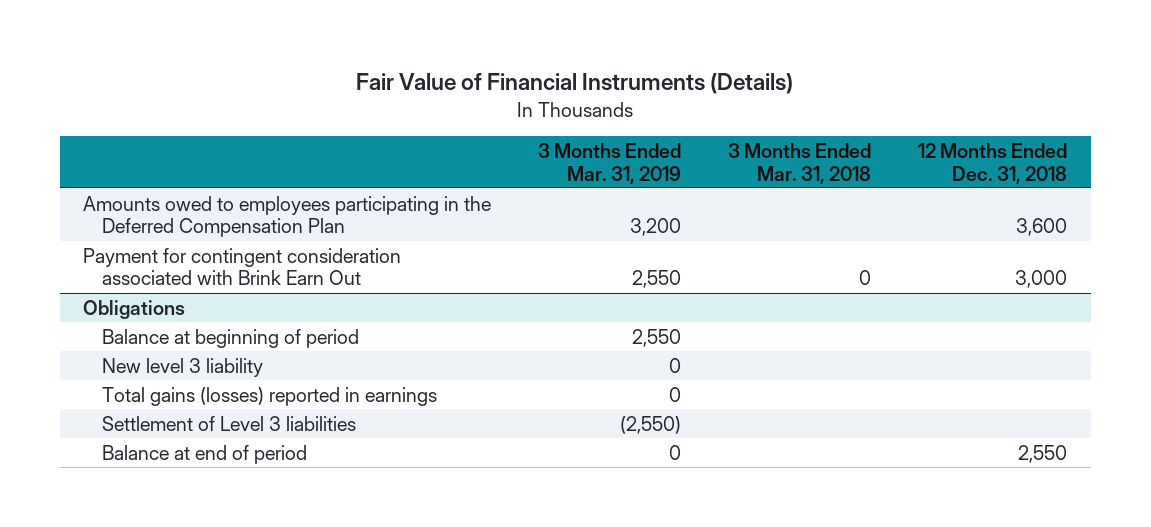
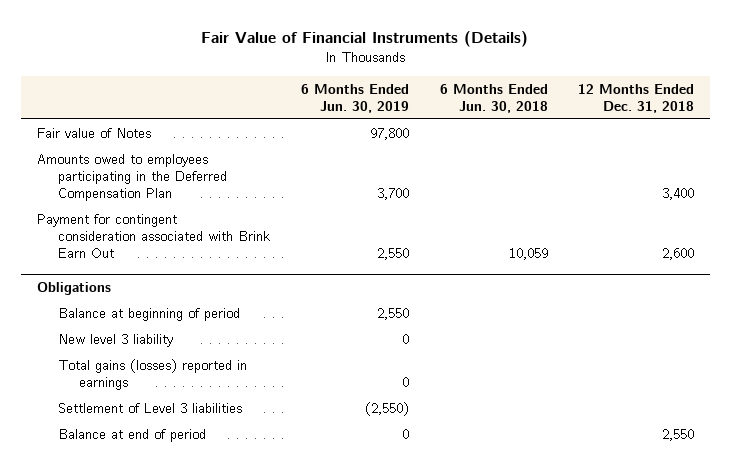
- | 3 Months Ended Mar. 31, 2019 | 3 Months Ended Mar. 31, 2018 | 12 Months Ended Dec. 31, 2018
+ | 6 Months Ended Jun. 30, 2019 | 6 Months Ended Jun. 30, 2018 | 12 Months Ended Dec. 31, 2018
- Amounts owed to employees participating in the Deferred Compensation Plan | 3,200 | | 3,600
- Payment for contingent consideration associated with Brink Earn Out | 2,550 | 0 | 3,000
+ Fair value of Notes | 97,800 | |
+ Amounts owed to employees participating in the Deferred Compensation Plan | 3,700 | | 3,400
+ Payment for contingent consideration associated with Brink Earn Out | 2,550 | 10,059 | 2,600

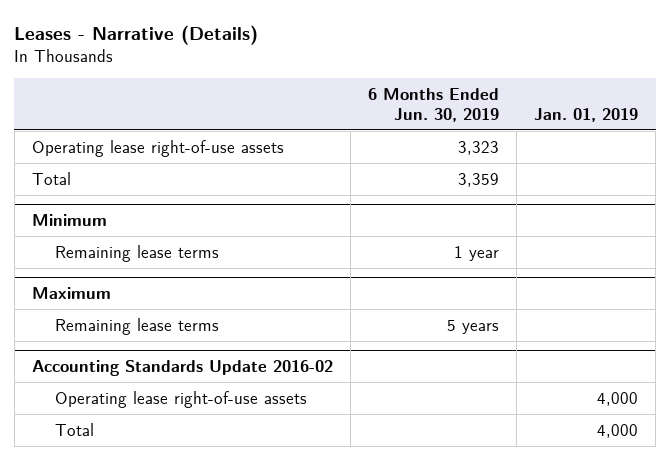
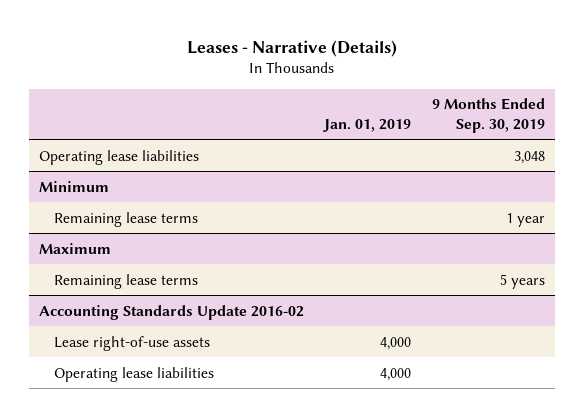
- | 6 Months Ended Jun. 30, 2019 | Jan. 01, 2019
+ | Jan. 01, 2019 | 9 Months Ended Sep. 30, 2019
- Operating lease right-of-use assets | 3,323 |
- Total | 3,359 |
+ Operating lease liabilities | | 3,048
@ Accounting Standards Update 2016-02
- Operating lease right-of-use assets | | 4,000
- Total | | 4,000
+ Lease right-of-use assets | 4,000 |
+ Operating lease liabilities | 4,000 |

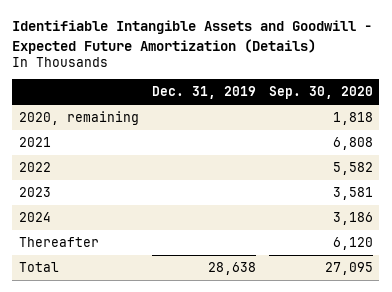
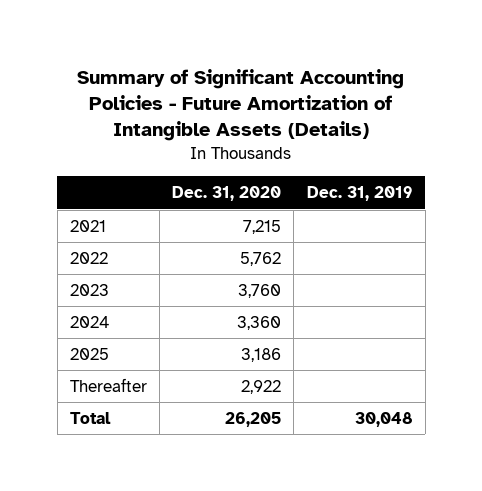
- Identifiable Intangible Assets and Goodwill - Expected Future Amortization (Details)
+ Summary of Significant Accounting Policies - Future Amortization of Intangible Assets (Details)
- | Dec. 31, 2019 | Sep. 30, 2020
+ | Dec. 31, 2020 | Dec. 31, 2019
- 2020, remaining | | 1,818
+ 2025 | 3,186 |
- Total | 28,638 | 27,095
+ Total | 26,205 | 30,048

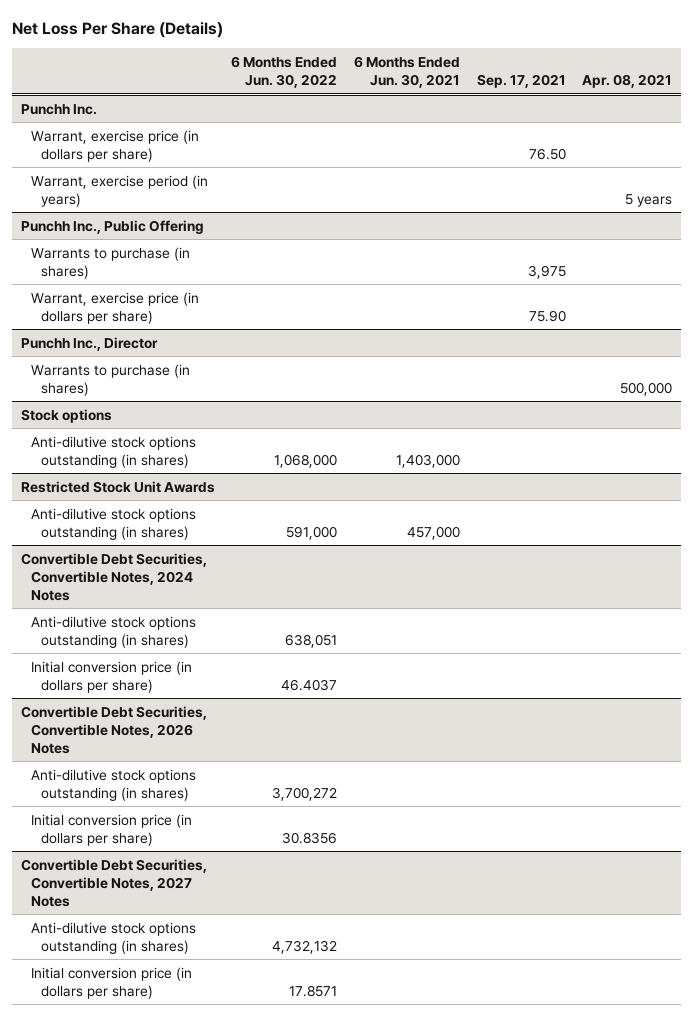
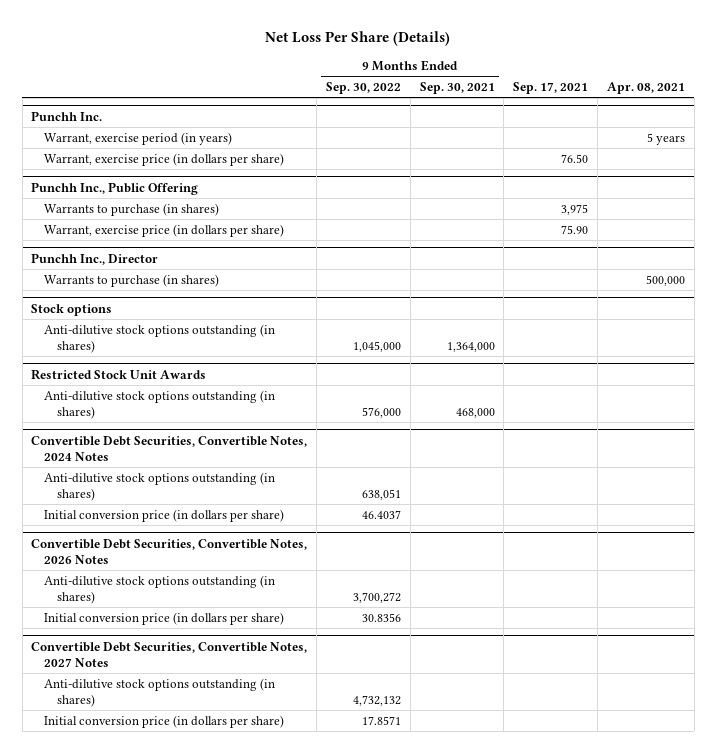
- | 6 Months Ended Jun. 30, 2022 | 6 Months Ended Jun. 30, 2021 | Sep. 17, 2021 | Apr. 08, 2021
+ | 9 Months Ended Sep. 30, 2022 | 9 Months Ended Sep. 30, 2021 | Sep. 17, 2021 | Apr. 08, 2021
@ Punchh Inc.
moved down: Warrant, exercise price (in dollars per share) | | | 76.50 |

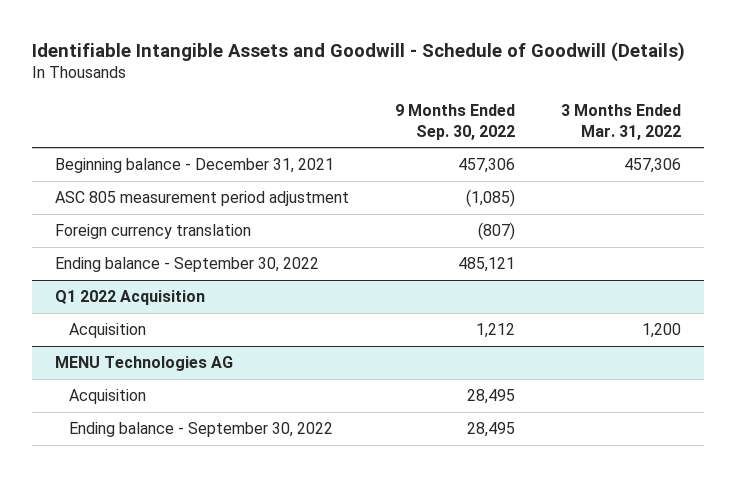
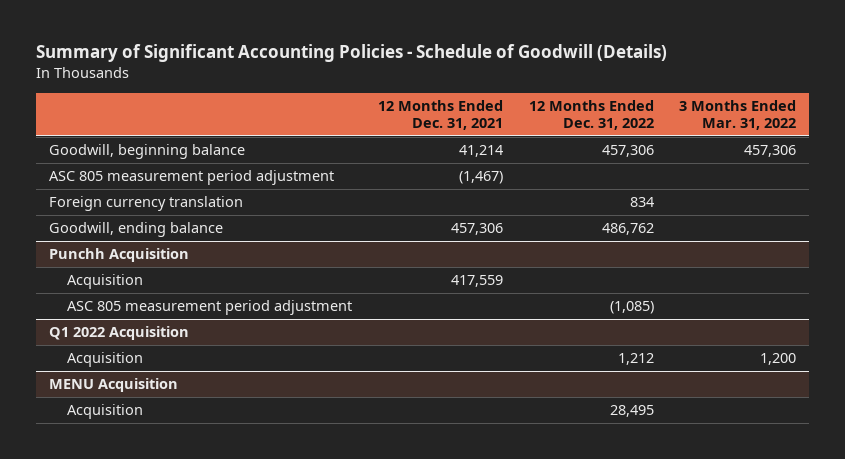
- Identifiable Intangible Assets and Goodwill - Schedule of Goodwill (Details)
+ Summary of Significant Accounting Policies - Schedule of Goodwill (Details)
- | 9 Months Ended Sep. 30, 2022 | 3 Months Ended Mar. 31, 2022
+ | 12 Months Ended Dec. 31, 2021 | 12 Months Ended Dec. 31, 2022 | 3 Months Ended Mar. 31, 2022
- Beginning balance - December 31, 2021 | 457,306 | 457,306
+ Goodwill, beginning balance | 41,214 | 457,306 | 457,306
- Ending balance - September 30, 2022 | 485,121 |
+ Goodwill, ending balance | 457,306 | 486,762 |
+ Punchh Acquisition
+ Acquisition | 417,559 | |
+ ASC 805 measurement period adjustment | | (1,085) |
- MENU Technologies AG
+ MENU Acquisition
- Ending balance - September 30, 2022 | 28,495 |

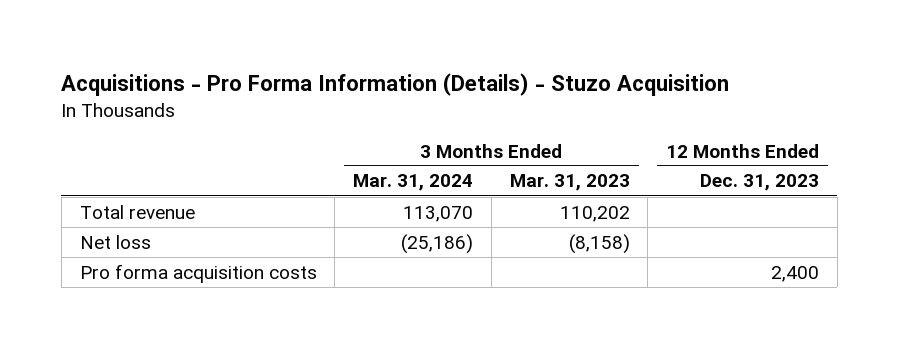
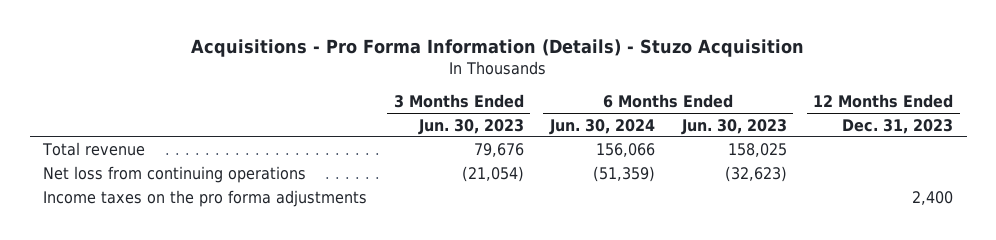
- | 3 Months Ended Mar. 31, 2024 | 3 Months Ended Mar. 31, 2023 | 12 Months Ended Dec. 31, 2023
+ | 3 Months Ended Jun. 30, 2023 | 6 Months Ended Jun. 30, 2024 | 6 Months Ended Jun. 30, 2023 | 12 Months Ended Dec. 31, 2023
- Net loss | (25,186) | (8,158) |
- Pro forma acquisition costs | | | 2,400
+ Net loss from continuing operations | (21,054) | (51,359) | (32,623) |
+ Income taxes on the pro forma adjustments | | | | 2,400

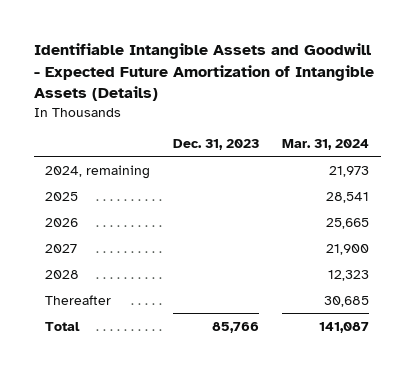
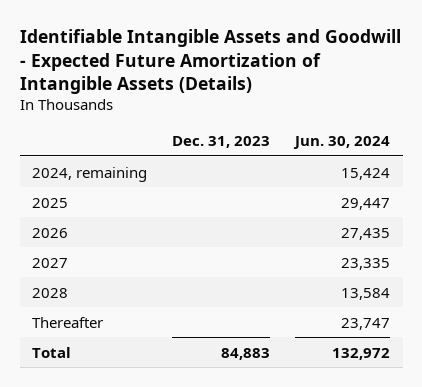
- | Dec. 31, 2023 | Mar. 31, 2024
+ | Dec. 31, 2023 | Jun. 30, 2024
- Total | 85,766 | 141,087
+ Total | 84,883 | 132,972

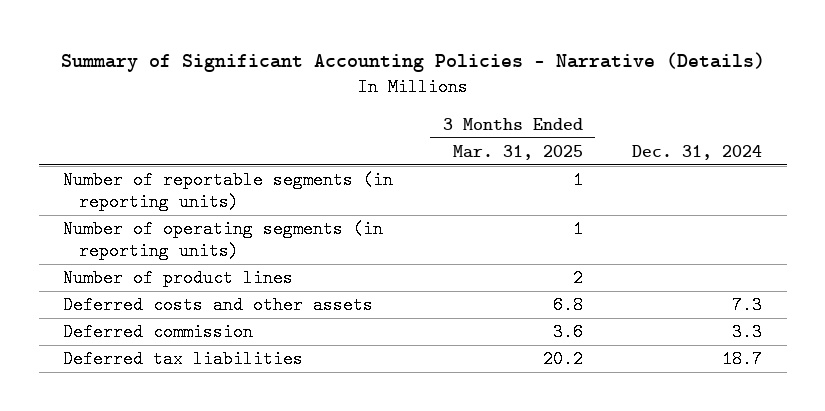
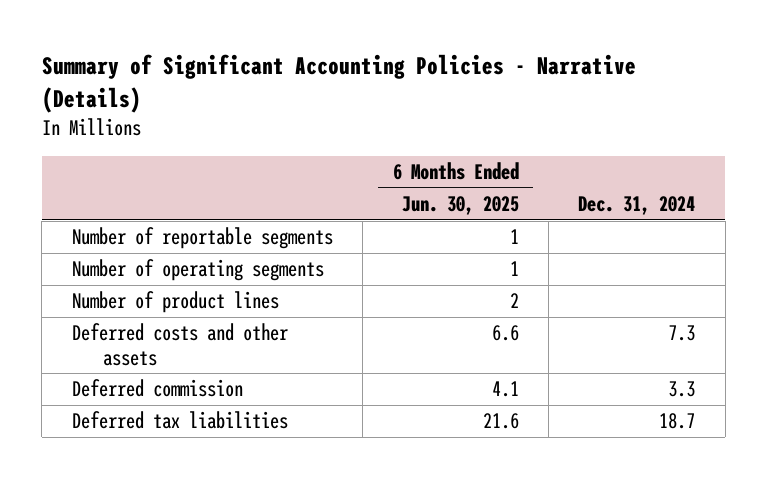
- | 3 Months Ended Mar. 31, 2025 | Dec. 31, 2024
+ | 6 Months Ended Jun. 30, 2025 | Dec. 31, 2024
- Number of reportable segments (in reporting units) | 1 |
- Number of operating segments (in reporting units) | 1 |
+ Number of reportable segments | 1 |
+ Number of operating segments | 1 |

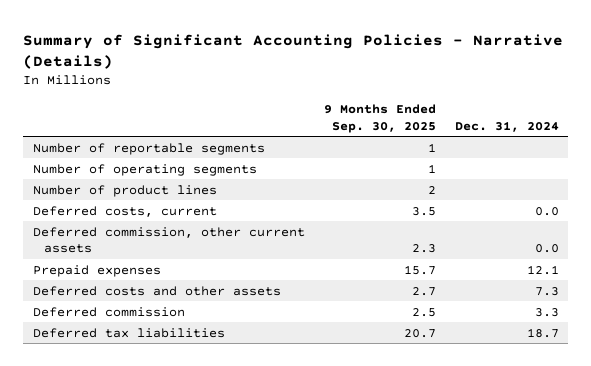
- | 6 Months Ended Jun. 30, 2025 | Dec. 31, 2024
+ | 9 Months Ended Sep. 30, 2025 | Dec. 31, 2024
+ Deferred costs, current | 3.5 | 0.0
+ Deferred commission, other current assets | 2.3 | 0.0
+ Prepaid expenses | 15.7 | 12.1

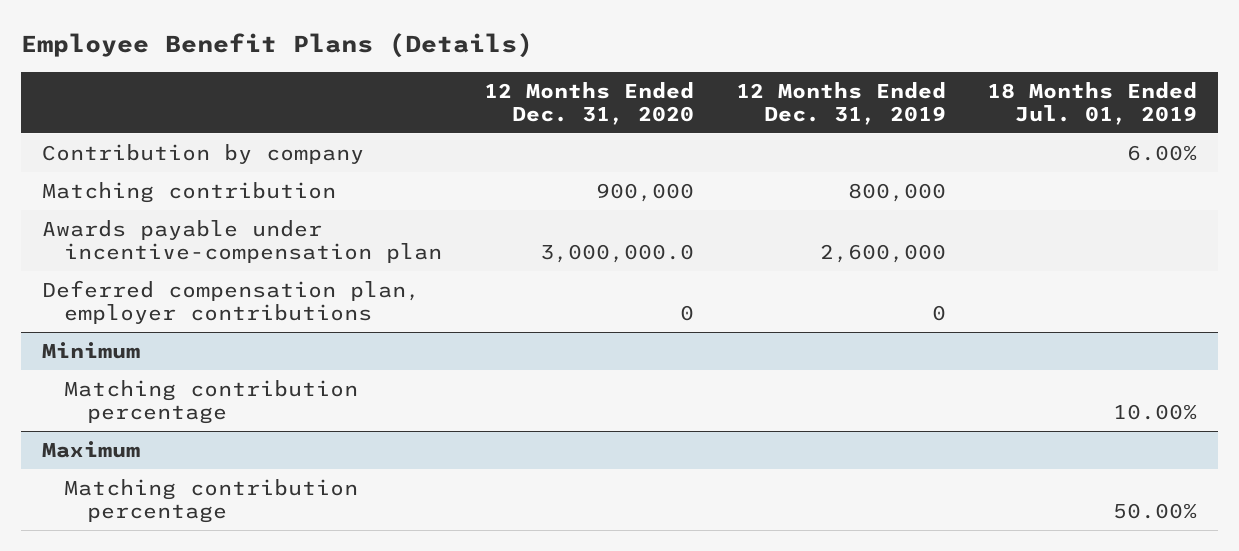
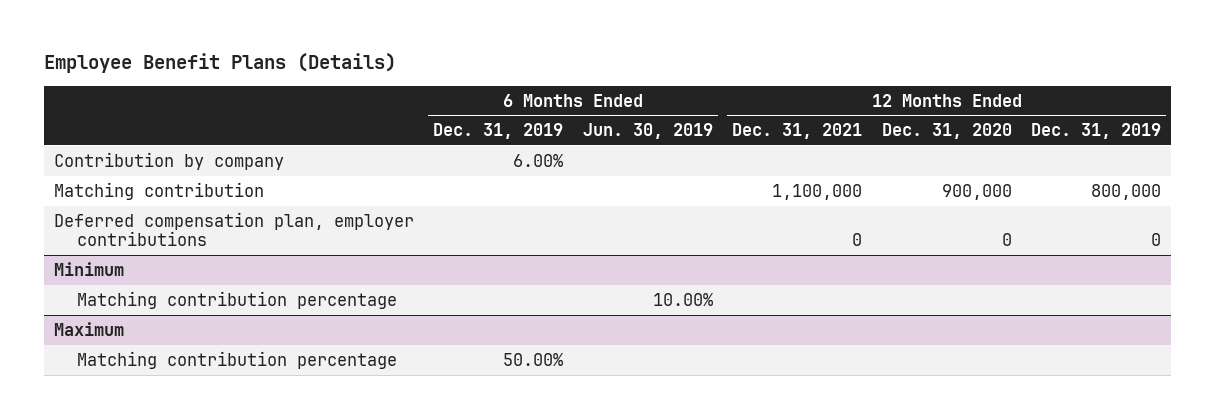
- | 12 Months Ended Dec. 31, 2020 | 12 Months Ended Dec. 31, 2019 | 18 Months Ended Jul. 01, 2019
+ | 6 Months Ended Dec. 31, 2019 | 6 Months Ended Jun. 30, 2019 | 12 Months Ended Dec. 31, 2021 | 12 Months Ended Dec. 31, 2020 | 12 Months Ended Dec. 31, 2019
- Awards payable under incentive-compensation plan | 3,000,000.0 | 2,600,000 |

